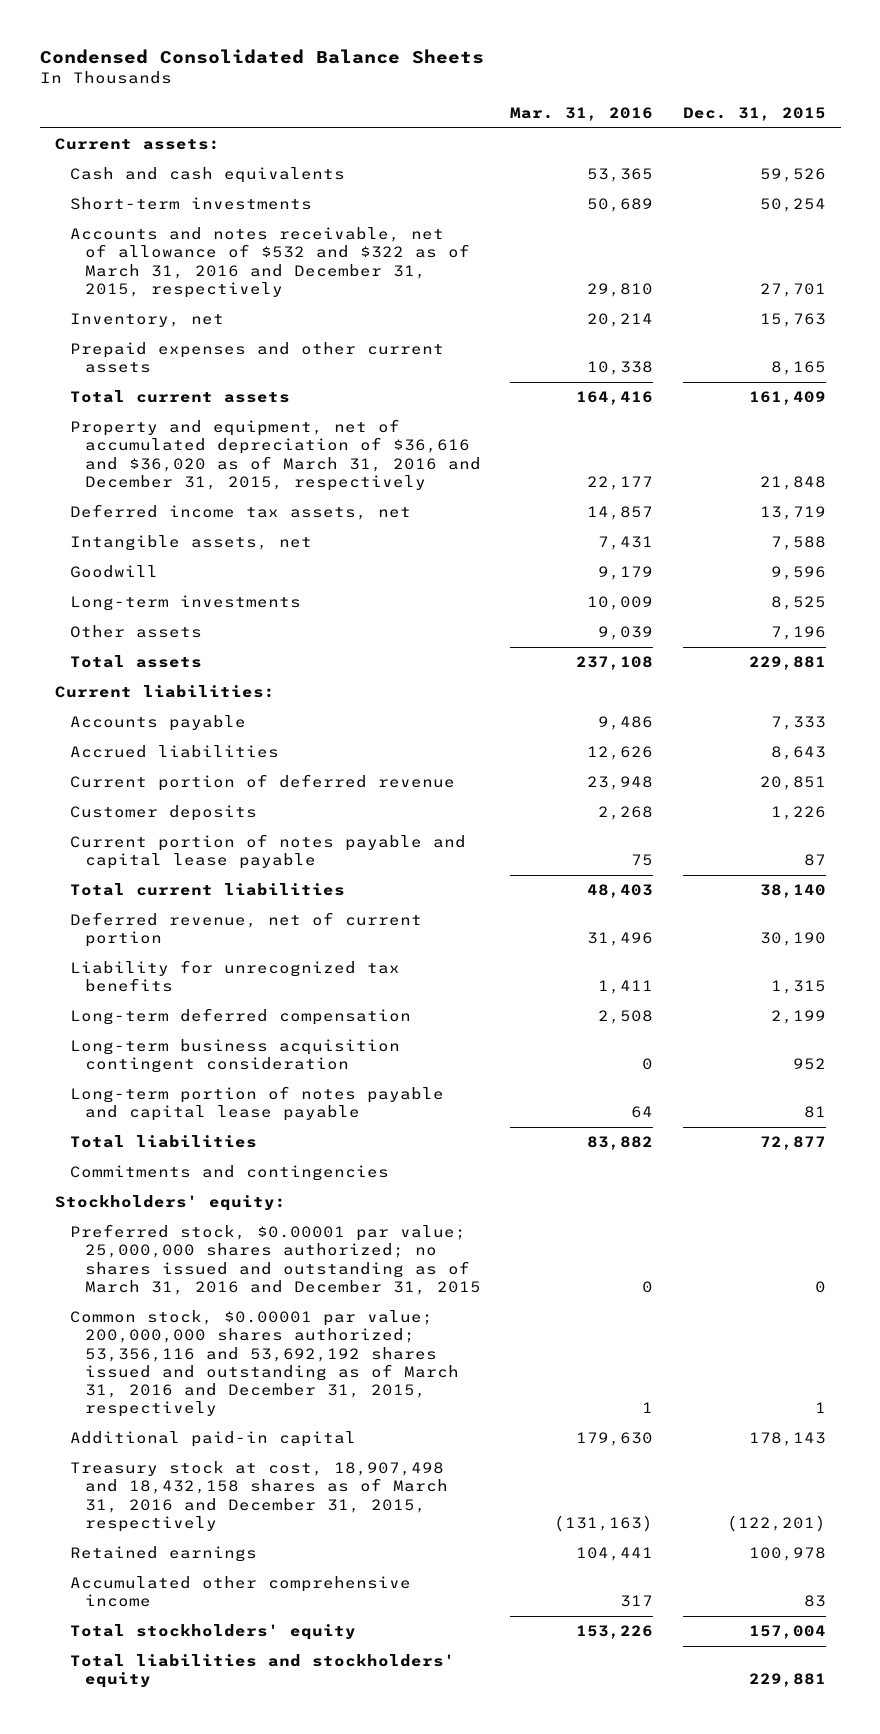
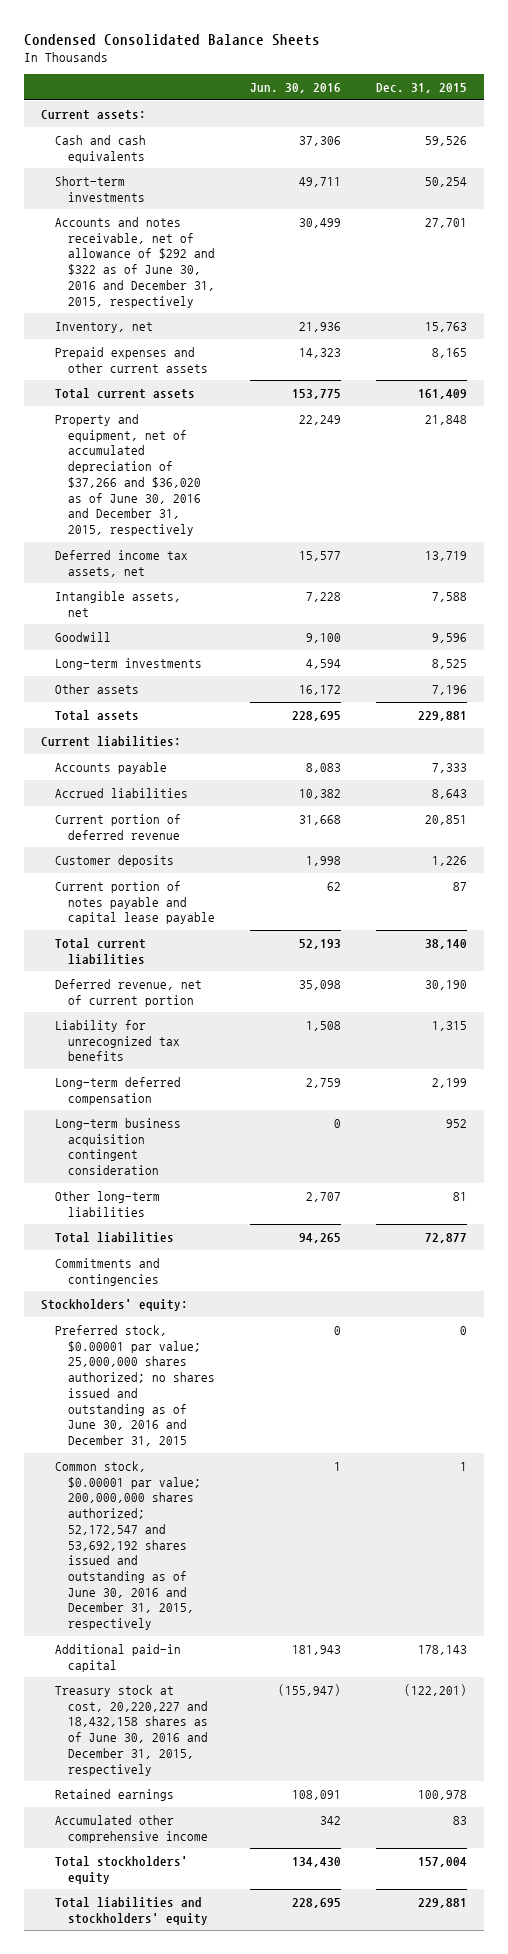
- | Mar. 31, 2016 | Dec. 31, 2015
+ | Jun. 30, 2016 | Dec. 31, 2015
- Accounts and notes receivable, net of allowance of $532 and $322 as of March 31, 2016 and December 31, 2015, respectively | 29,810 | 27,701
+ Accounts and notes receivable, net of allowance of $292 and $322 as of June 30, 2016 and December 31, 2015, respectively | 30,499 | 27,701
- Property and equipment, net of accumulated depreciation of $36,616 and $36,020 as of March 31, 2016 and December 31, 2015, respectively | 22,177 | 21,848
+ Property and equipment, net of accumulated depreciation of $37,266 and $36,020 as of June 30, 2016 and December 31, 2015, respectively | 22,249 | 21,848
- Long-term portion of notes payable and capital lease payable | 64 | 81
+ Other long-term liabilities | 2,707 | 81
- Preferred stock, $0.00001 par value; 25,000,000 shares authorized; no shares issued and outstanding as of March 31, 2016 and December 31, 2015 | 0 | 0
- Common stock, $0.00001 par value; 200,000,000 shares authorized; 53,356,116 and 53,692,192 shares issued and outstanding as of March 31, 2016 and December 31, 2015, respectively | 1 | 1
+ Preferred stock, $0.00001 par value; 25,000,000 shares authorized; no shares issued and outstanding as of June 30, 2016 and December 31, 2015 | 0 | 0
+ Common stock, $0.00001 par value; 200,000,000 shares authorized; 52,172,547 and 53,692,192 shares issued and outstanding as of June 30, 2016 and December 31, 2015, respectively | 1 | 1
- Treasury stock at cost, 18,907,498 and 18,432,158 shares as of March 31, 2016 and December 31, 2015, respectively | (131,163) | (122,201)
+ Treasury stock at cost, 20,220,227 and 18,432,158 shares as of June 30, 2016 and December 31, 2015, respectively | (155,947) | (122,201)

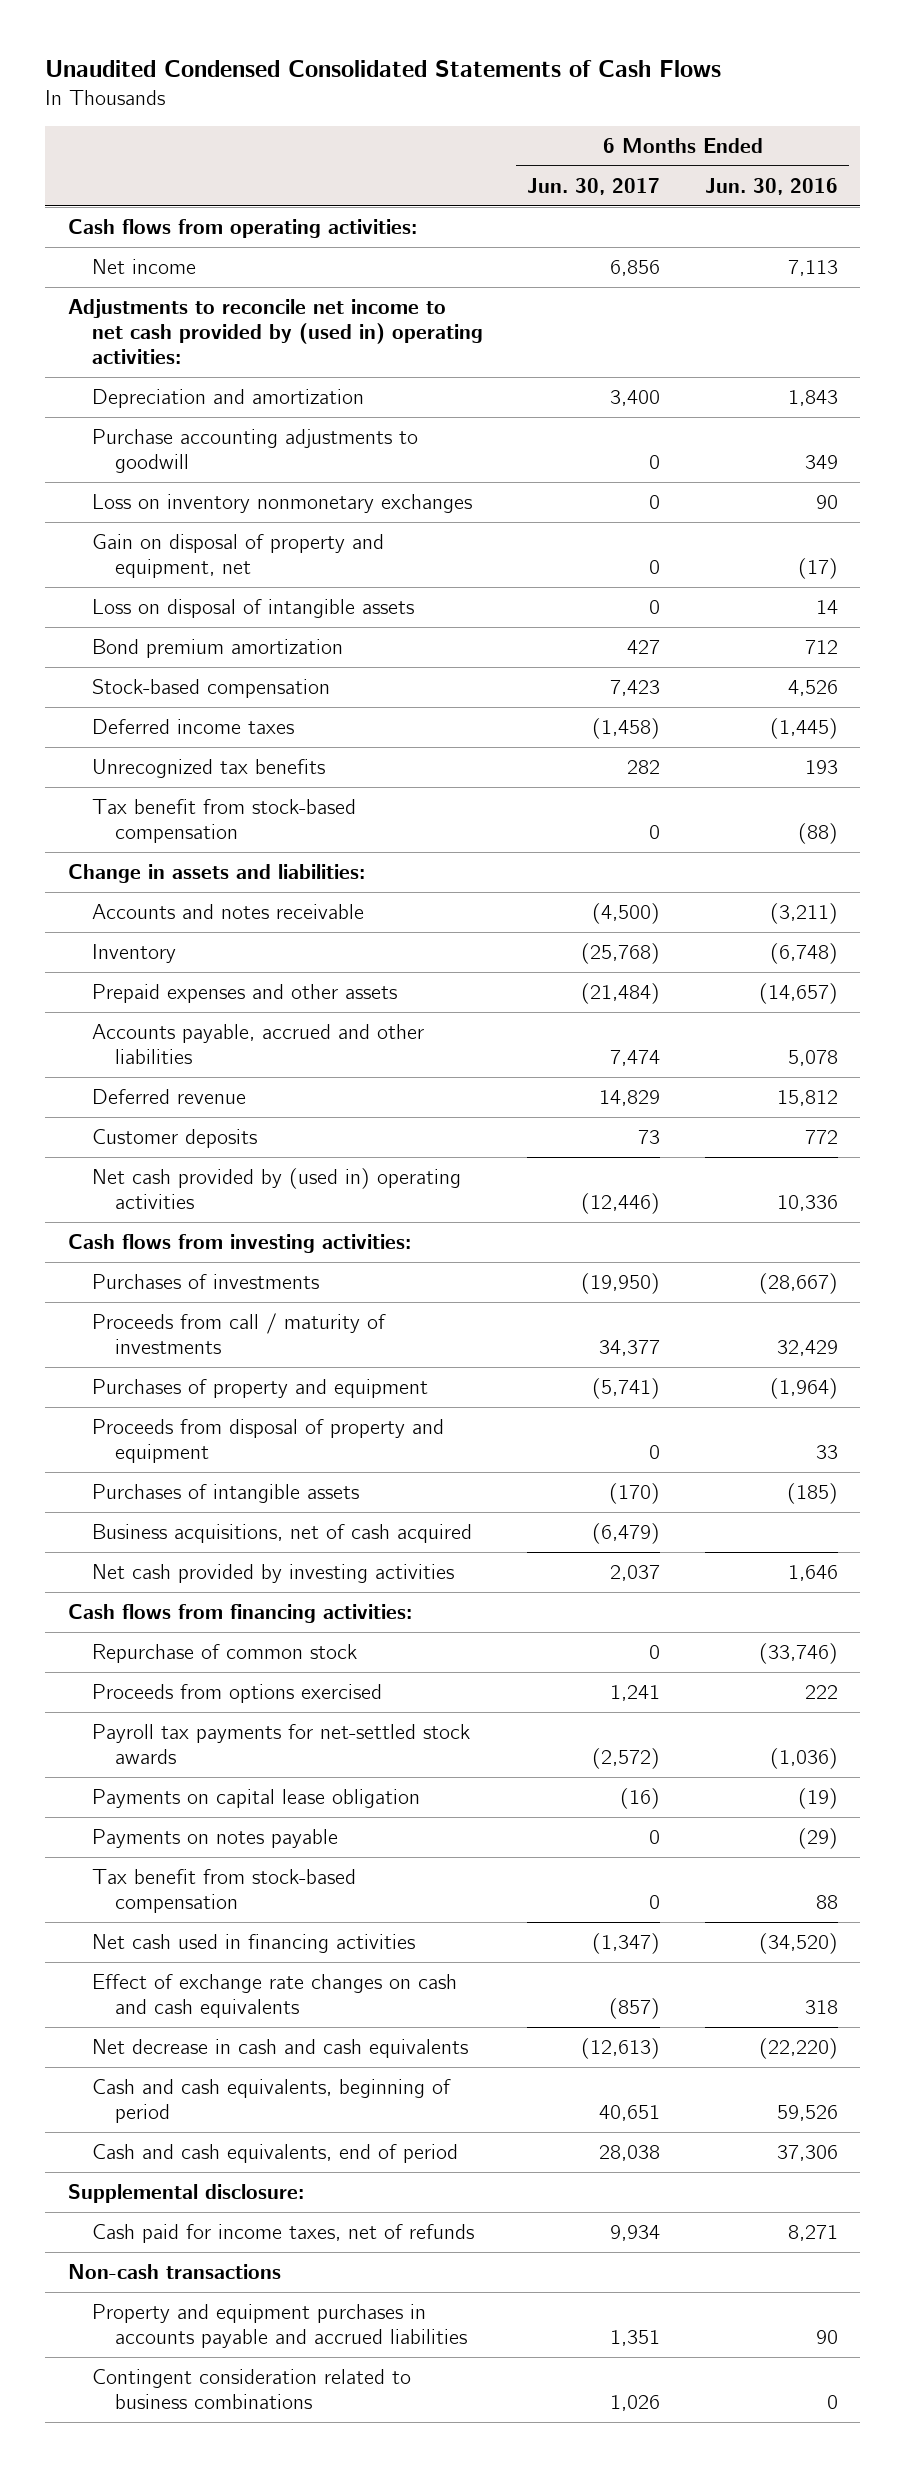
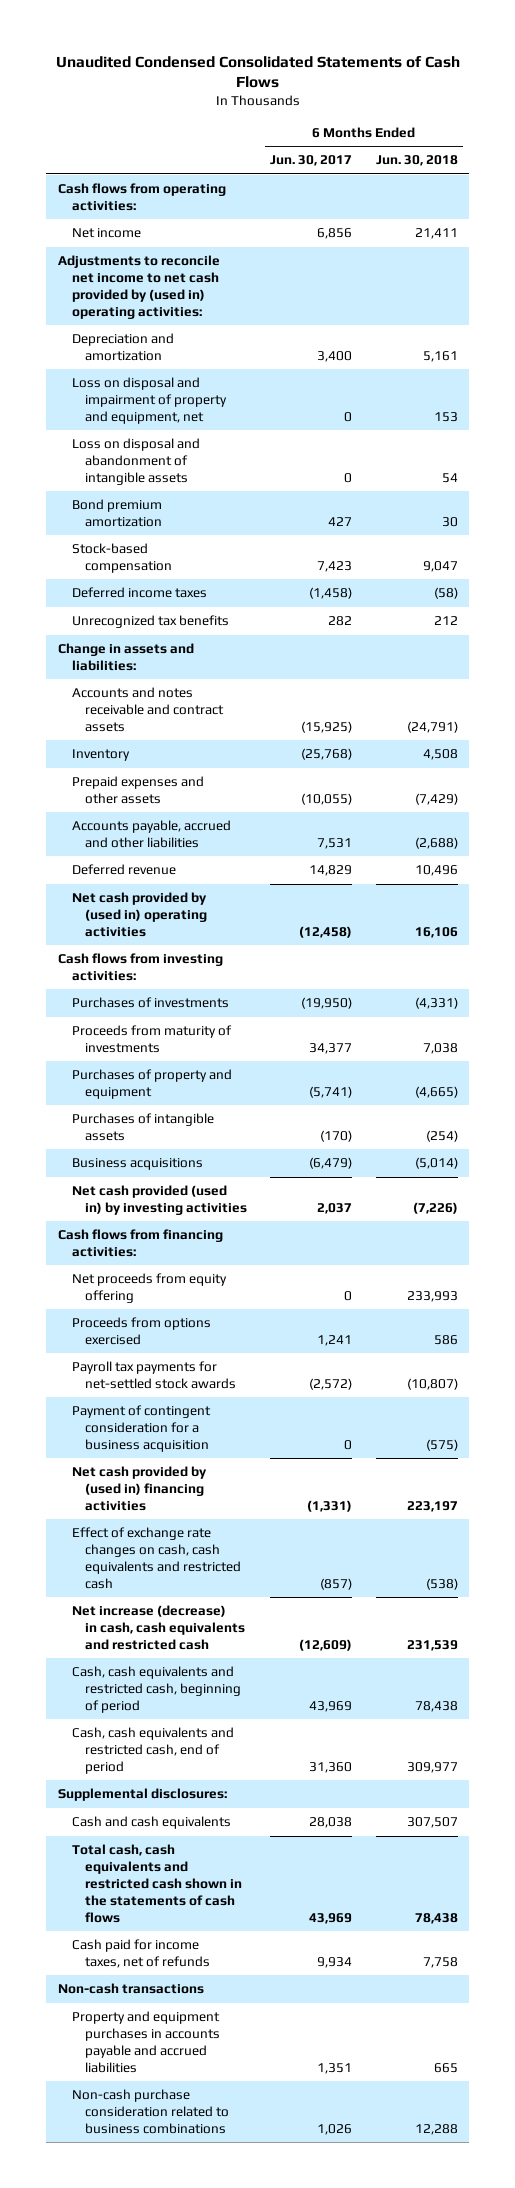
- | 6 Months Ended Jun. 30, 2017 | 6 Months Ended Jun. 30, 2016
+ | 6 Months Ended Jun. 30, 2017 | 6 Months Ended Jun. 30, 2018
- Purchase accounting adjustments to goodwill | 0 | 349
- Loss on inventory nonmonetary exchanges | 0 | 90
- Gain on disposal of property and equipment, net | 0 | (17)
- Loss on disposal of intangible assets | 0 | 14
+ Loss on disposal and impairment of property and equipment, net | 0 | 153
+ Loss on disposal and abandonment of intangible assets | 0 | 54
- Tax benefit from stock-based compensation | 0 | (88)
- Accounts and notes receivable | (4,500) | (3,211)
+ Accounts and notes receivable and contract assets | (15,925) | (24,791)
- Prepaid expenses and other assets | (21,484) | (14,657)
- Accounts payable, accrued and other liabilities | 7,474 | 5,078
+ Prepaid expenses and other assets | (10,055) | (7,429)
+ Accounts payable, accrued and other liabilities | 7,531 | (2,688)
- Customer deposits | 73 | 772
- Net cash provided by (used in) operating activities | (12,446) | 10,336
+ Net cash provided by (used in) operating activities | (12,458) | 16,106
- Proceeds from call / maturity of investments | 34,377 | 32,429
+ Proceeds from maturity of investments | 34,377 | 7,038
- Proceeds from disposal of property and equipment | 0 | 33
- Business acquisitions, net of cash acquired | (6,479) |
- Net cash provided by investing activities | 2,037 | 1,646
+ Business acquisitions | (6,479) | (5,014)
+ Net cash provided (used in) by investing activities | 2,037 | (7,226)
- Repurchase of common stock | 0 | (33,746)
+ Net proceeds from equity offering | 0 | 233,993
- Payments on capital lease obligation | (16) | (19)
- Payments on notes payable | 0 | (29)
- Tax benefit from stock-based compensation | 0 | 88
- Net cash used in financing activities | (1,347) | (34,520)
- Effect of exchange rate changes on cash and cash equivalents | (857) | 318
- Net decrease in cash and cash equivalents | (12,613) | (22,220)
- Cash and cash equivalents, beginning of period | 40,651 | 59,526
- Cash and cash equivalents, end of period | 28,038 | 37,306
- Supplemental disclosure:
+ Payment of contingent consideration for a business acquisition | 0 | (575)
+ Net cash provided by (used in) financing activities | (1,331) | 223,197
+ Effect of exchange rate changes on cash, cash equivalents and restricted cash | (857) | (538)
+ Net increase (decrease) in cash, cash equivalents and restricted cash | (12,609) | 231,539
+ Cash, cash equivalents and restricted cash, beginning of period | 43,969 | 78,438
+ Cash, cash equivalents and restricted cash, end of period | 31,360 | 309,977
+ Supplemental disclosures:
+ Cash and cash equivalents | 28,038 | 307,507
+ Total cash, cash equivalents and restricted cash shown in the statements of cash flows | 43,969 | 78,438
- Contingent consideration related to business combinations | 1,026 | 0
+ Non-cash purchase consideration related to business combinations | 1,026 | 12,288

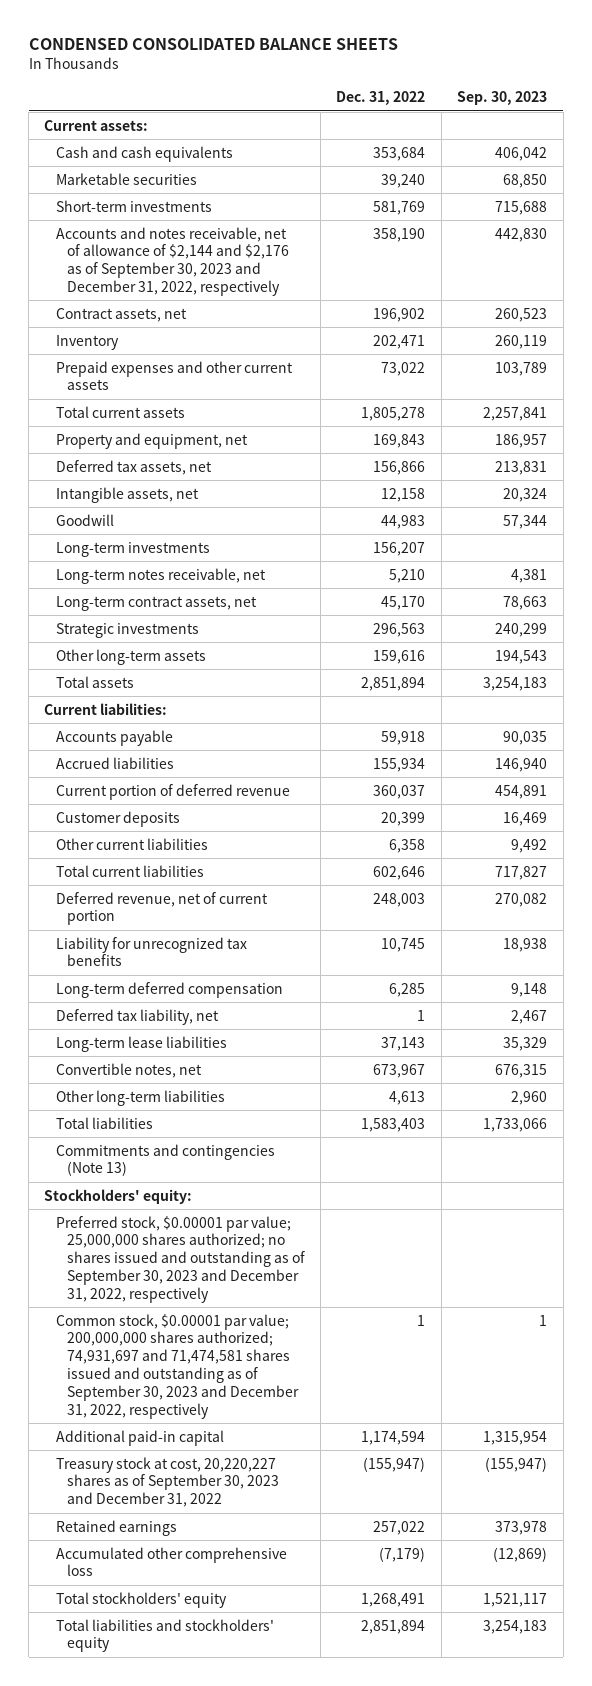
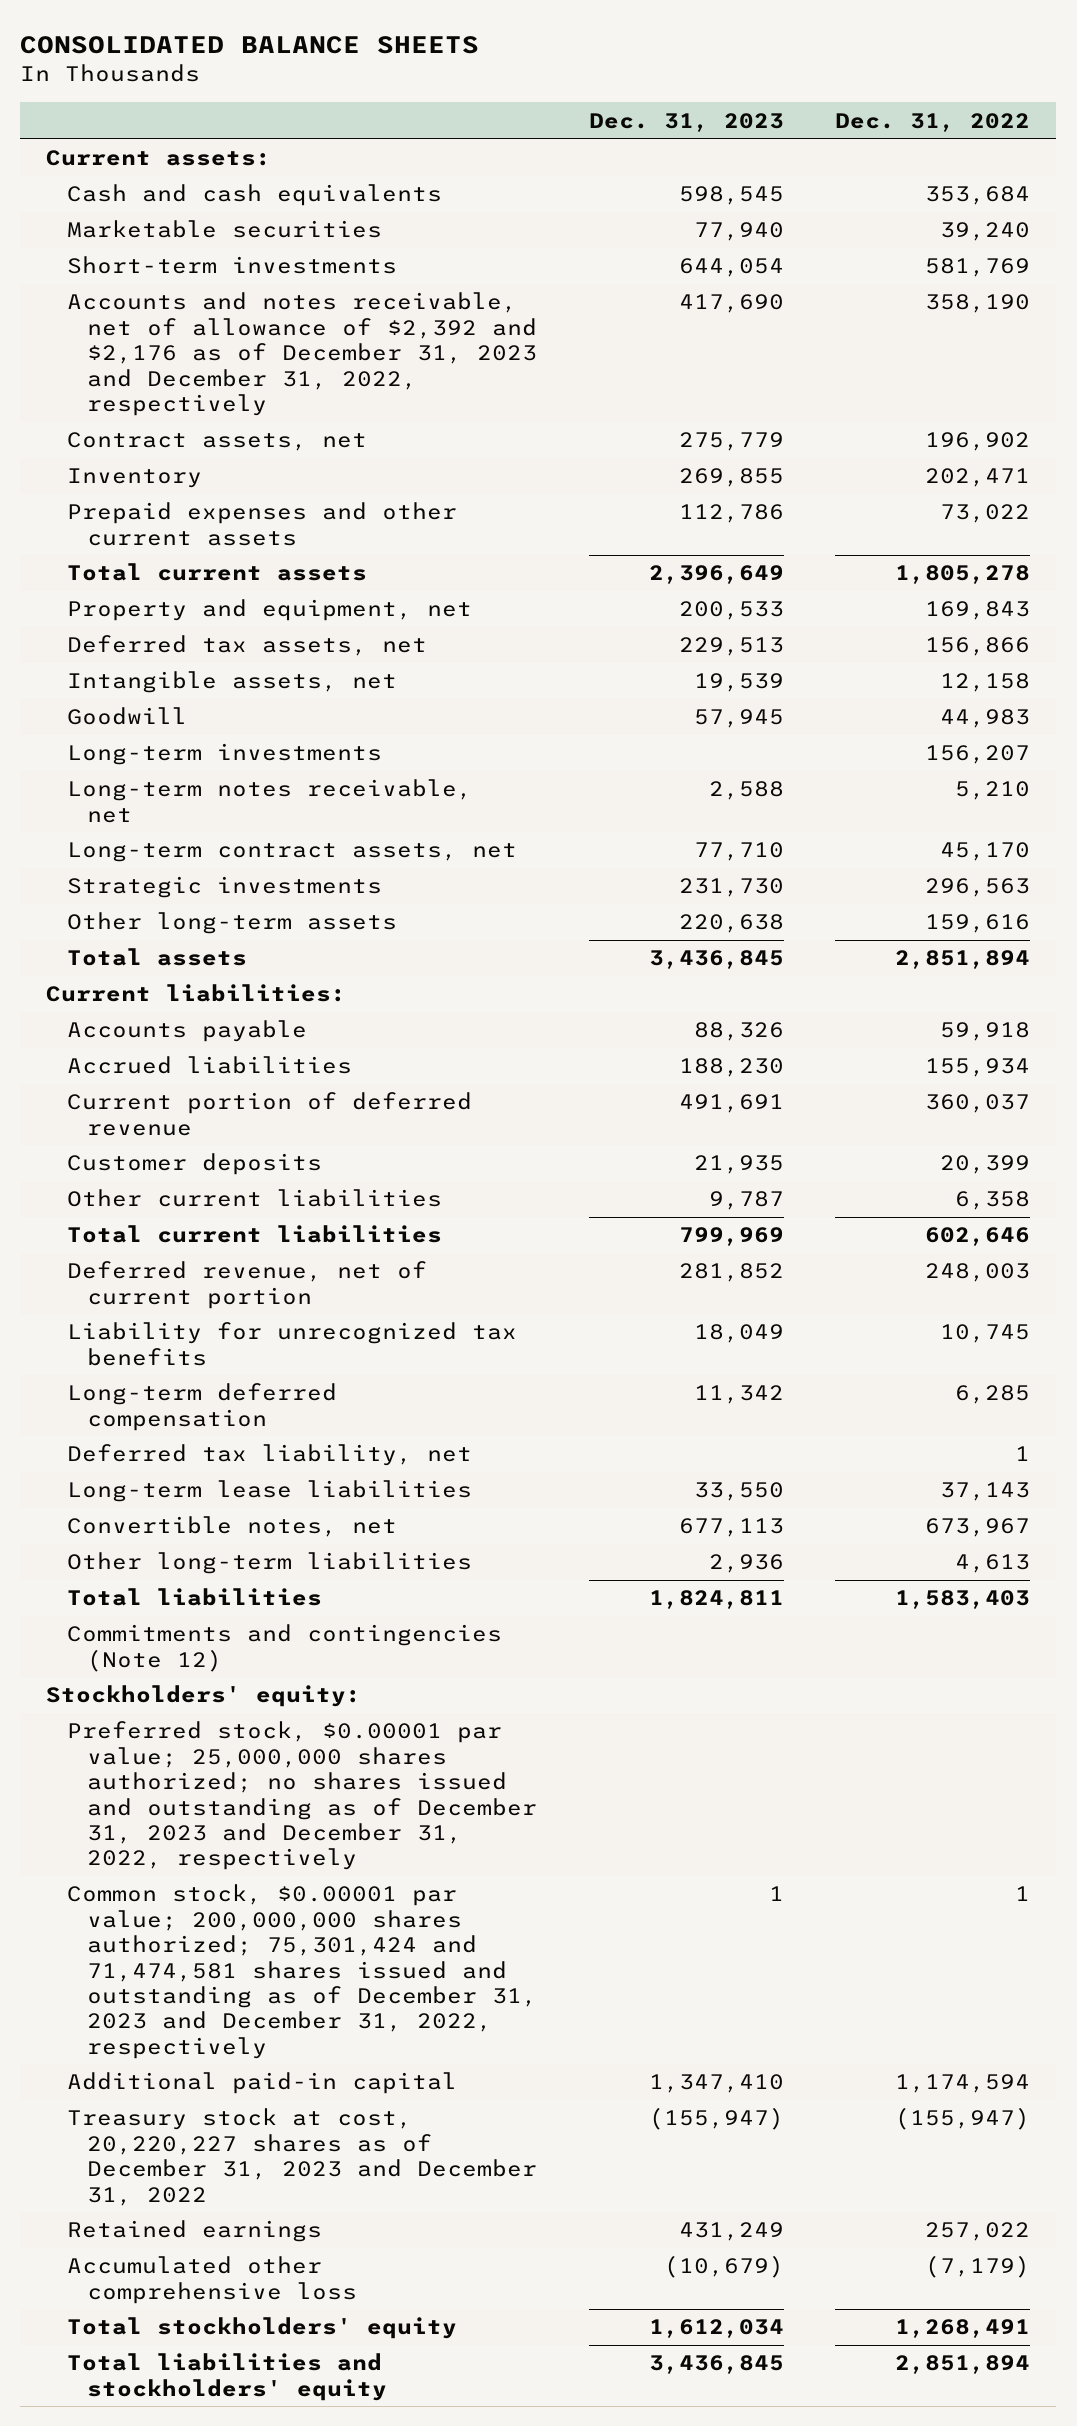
- CONDENSED CONSOLIDATED BALANCE SHEETS
+ CONSOLIDATED BALANCE SHEETS
- | Dec. 31, 2022 | Sep. 30, 2023
+ | Dec. 31, 2023 | Dec. 31, 2022
- Accounts and notes receivable, net of allowance of $2,144 and $2,176 as of September 30, 2023 and December 31, 2022, respectively | 358,190 | 442,830
+ Accounts and notes receivable, net of allowance of $2,392 and $2,176 as of December 31, 2023 and December 31, 2022, respectively | 417,690 | 358,190
- Commitments and contingencies (Note 13)
+ Commitments and contingencies (Note 12)
- Preferred stock, $0.00001 par value; 25,000,000 shares authorized; no shares issued and outstanding as of September 30, 2023 and December 31, 2022, respectively
- Common stock, $0.00001 par value; 200,000,000 shares authorized; 74,931,697 and 71,474,581 shares issued and outstanding as of September 30, 2023 and December 31, 2022, respectively | 1 | 1
+ Preferred stock, $0.00001 par value; 25,000,000 shares authorized; no shares issued and outstanding as of December 31, 2023 and December 31, 2022, respectively
+ Common stock, $0.00001 par value; 200,000,000 shares authorized; 75,301,424 and 71,474,581 shares issued and outstanding as of December 31, 2023 and December 31, 2022, respectively | 1 | 1
- Treasury stock at cost, 20,220,227 shares as of September 30, 2023 and December 31, 2022 | (155,947) | (155,947)
+ Treasury stock at cost, 20,220,227 shares as of December 31, 2023 and December 31, 2022 | (155,947) | (155,947)

